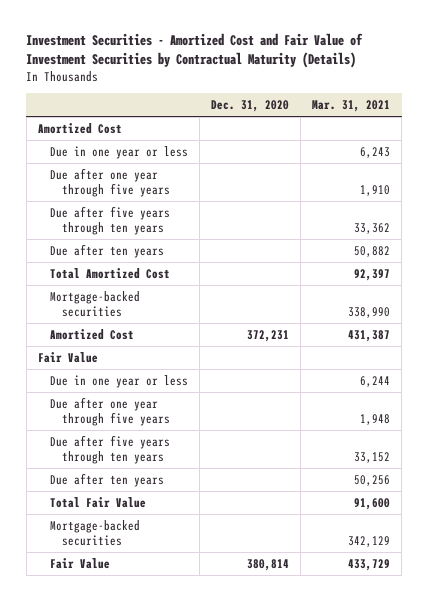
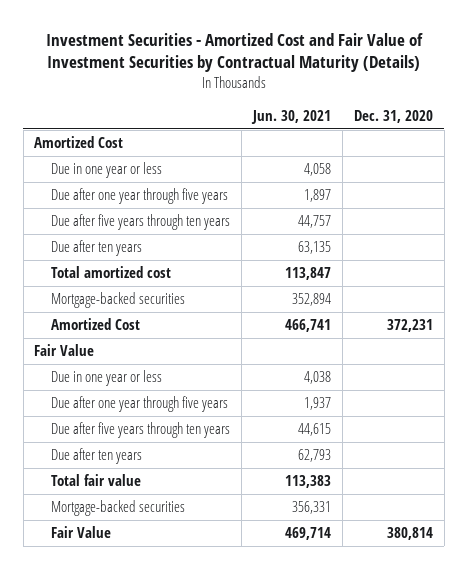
- | Dec. 31, 2020 | Mar. 31, 2021
+ | Jun. 30, 2021 | Dec. 31, 2020
- Total Amortized Cost | | 92,397
+ Total amortized cost | 113,847 |
- Total Fair Value | | 91,600
+ Total fair value | 113,383 |

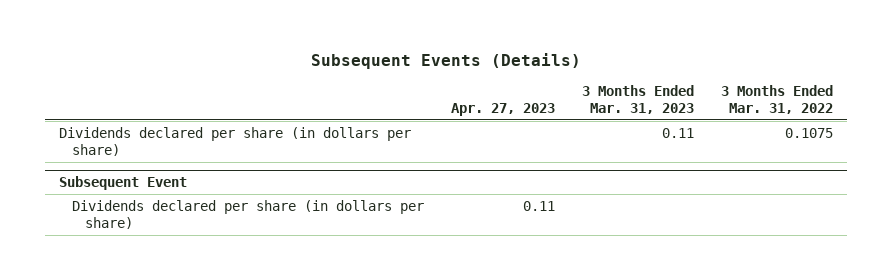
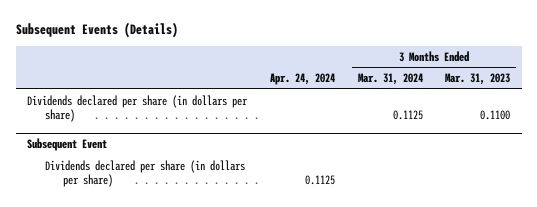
- | Apr. 27, 2023 | 3 Months Ended Mar. 31, 2023 | 3 Months Ended Mar. 31, 2022
+ | Apr. 24, 2024 | 3 Months Ended Mar. 31, 2024 | 3 Months Ended Mar. 31, 2023
- Dividends declared per share (in dollars per share) | | 0.11 | 0.1075
+ Dividends declared per share (in dollars per share) | | 0.1125 | 0.1100

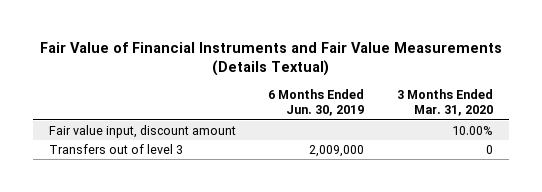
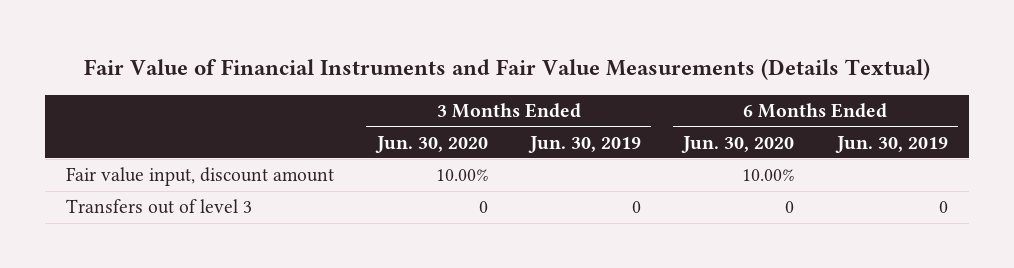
- | 6 Months Ended Jun. 30, 2019 | 3 Months Ended Mar. 31, 2020
+ | 3 Months Ended Jun. 30, 2020 | 3 Months Ended Jun. 30, 2019 | 6 Months Ended Jun. 30, 2020 | 6 Months Ended Jun. 30, 2019
- Transfers out of level 3 | 2,009,000 | 0
+ Transfers out of level 3 | 0 | 0 | 0 | 0

